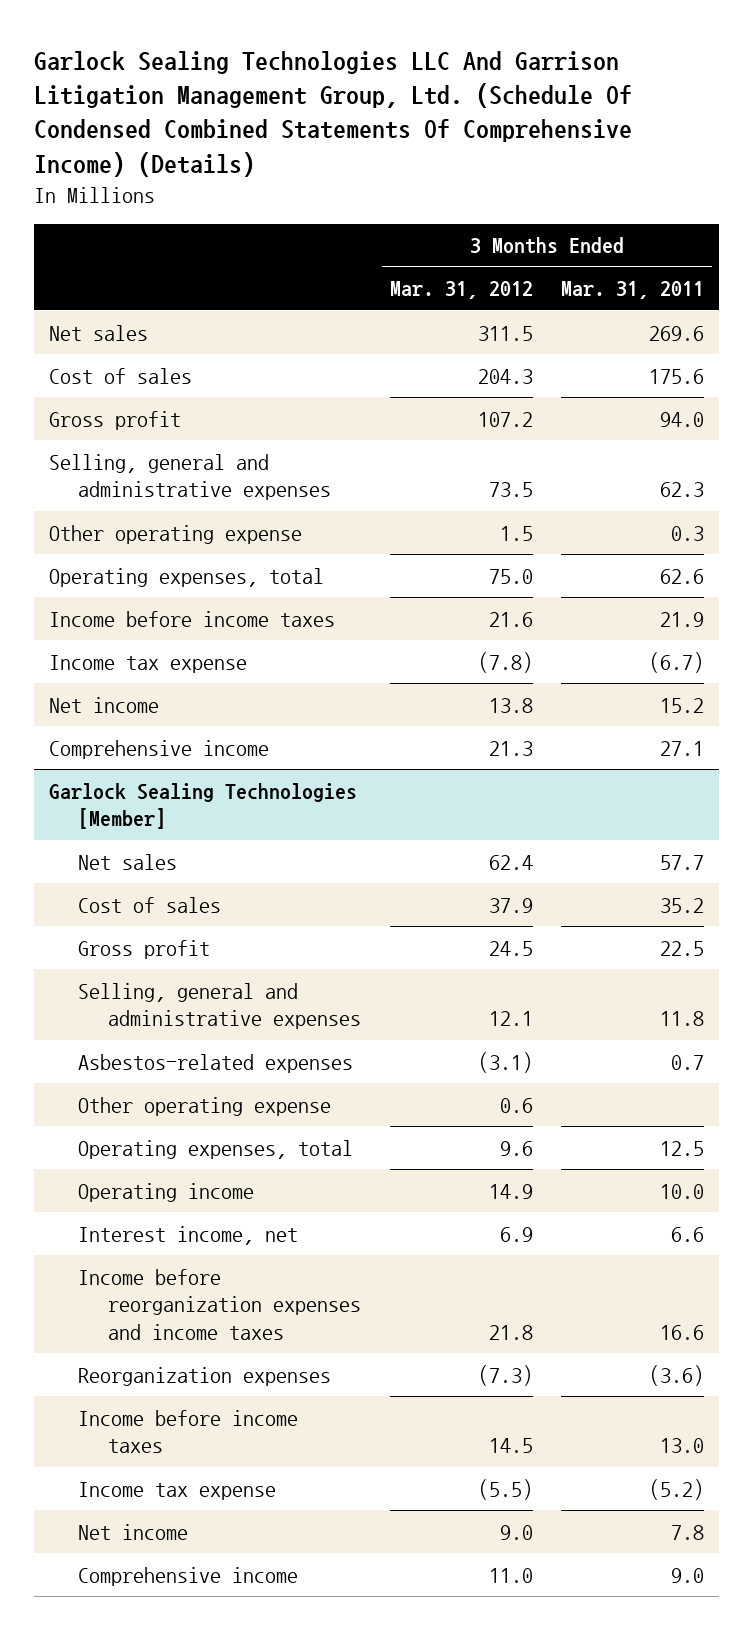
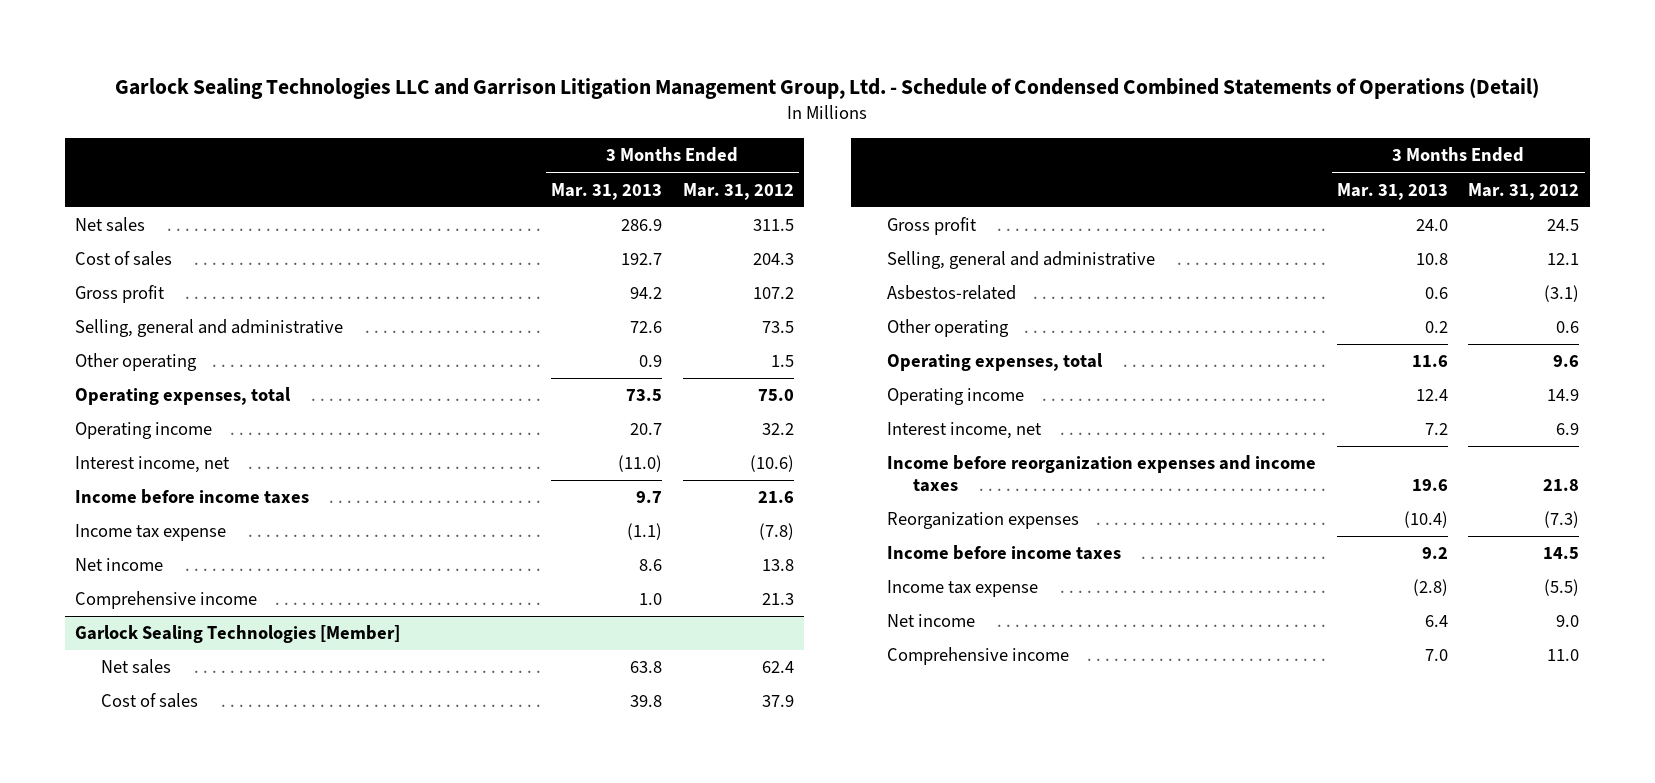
- Garlock Sealing Technologies LLC And Garrison Litigation Management Group, Ltd. (Schedule Of Condensed Combined Statements Of Comprehensive Income) (Details)
+ Garlock Sealing Technologies LLC and Garrison Litigation Management Group, Ltd. - Schedule of Condensed Combined Statements of Operations (Detail)
- | 3 Months Ended Mar. 31, 2012 | 3 Months Ended Mar. 31, 2011
+ | 3 Months Ended Mar. 31, 2013 | 3 Months Ended Mar. 31, 2012
- Selling, general and administrative expenses | 73.5 | 62.3
- Other operating expense | 1.5 | 0.3
+ Selling, general and administrative | 72.6 | 73.5
+ Other operating | 0.9 | 1.5
+ Operating income | 20.7 | 32.2
+ Interest income, net | (11.0) | (10.6)
@ Garlock Sealing Technologies [Member]
- Selling, general and administrative expenses | 12.1 | 11.8
- Asbestos-related expenses | (3.1) | 0.7
- Other operating expense | 0.6 |
+ Selling, general and administrative | 10.8 | 12.1
+ Asbestos-related | 0.6 | (3.1)
+ Other operating | 0.2 | 0.6

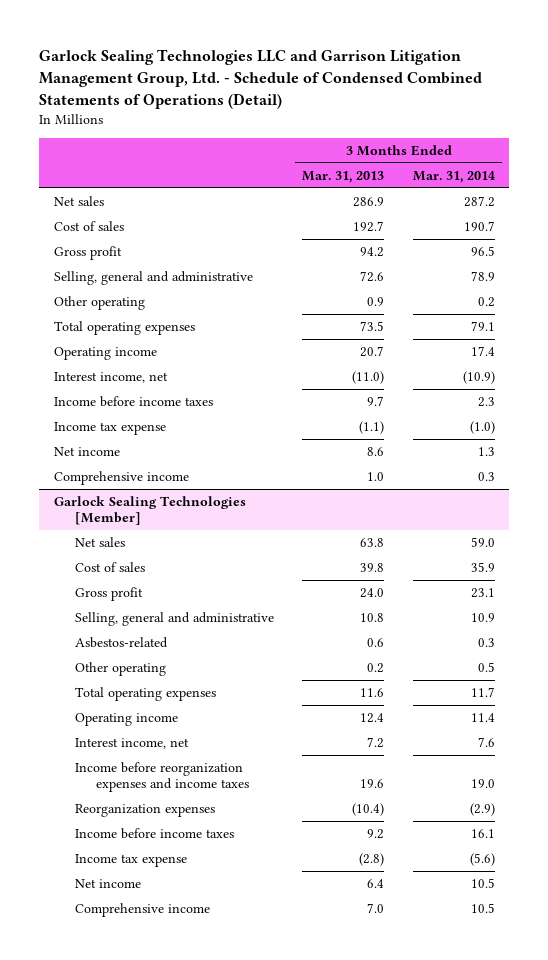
- | 3 Months Ended Mar. 31, 2013 | 3 Months Ended Mar. 31, 2012
+ | 3 Months Ended Mar. 31, 2013 | 3 Months Ended Mar. 31, 2014
- Operating expenses, total | 73.5 | 75.0
+ Total operating expenses | 73.5 | 79.1
@ Garlock Sealing Technologies [Member]
- Operating expenses, total | 11.6 | 9.6
+ Total operating expenses | 11.6 | 11.7

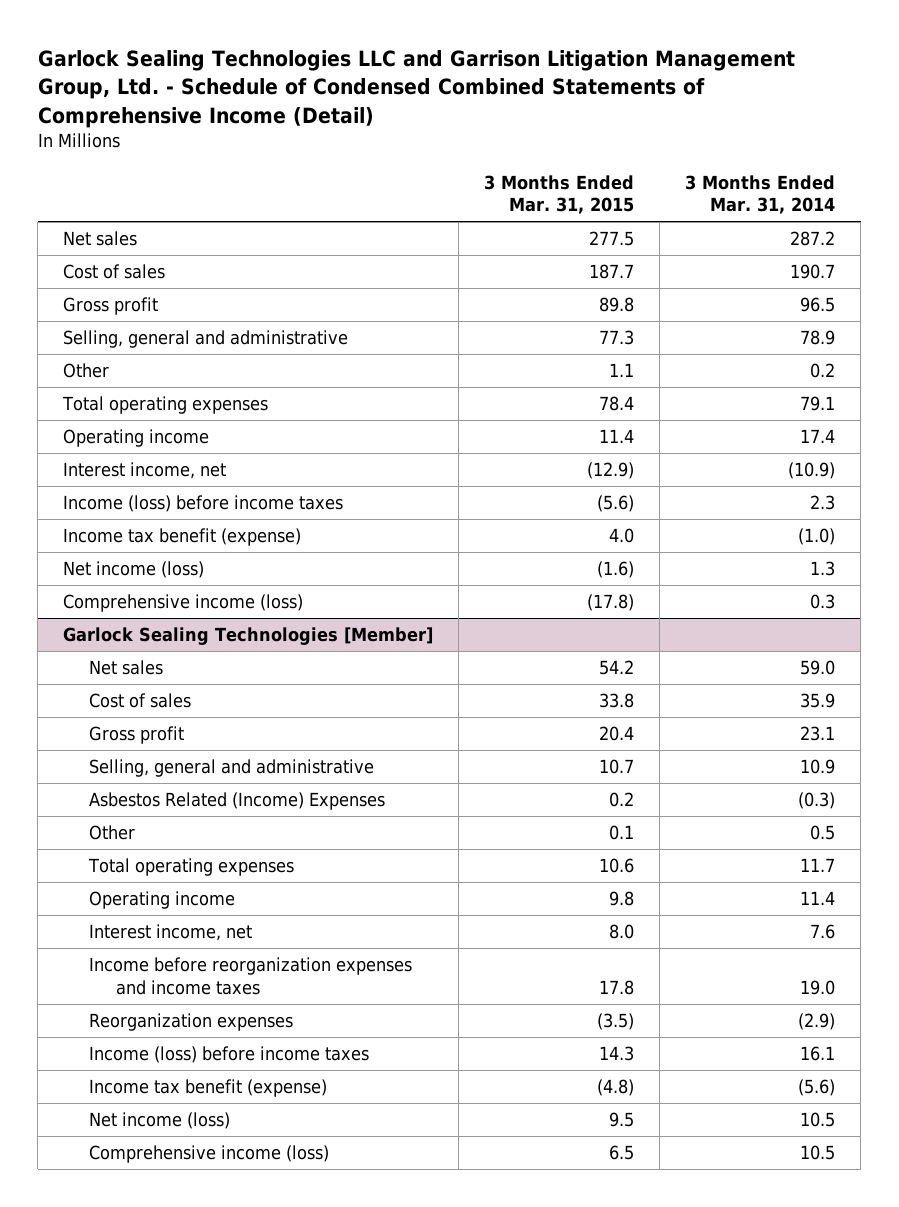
- Garlock Sealing Technologies LLC and Garrison Litigation Management Group, Ltd. - Schedule of Condensed Combined Statements of Operations (Detail)
+ Garlock Sealing Technologies LLC and Garrison Litigation Management Group, Ltd. - Schedule of Condensed Combined Statements of Comprehensive Income (Detail)
- | 3 Months Ended Mar. 31, 2013 | 3 Months Ended Mar. 31, 2014
+ | 3 Months Ended Mar. 31, 2015 | 3 Months Ended Mar. 31, 2014
- Other operating | 0.9 | 0.2
+ Other | 1.1 | 0.2
- Income before income taxes | 9.7 | 2.3
- Income tax expense | (1.1) | (1.0)
- Net income | 8.6 | 1.3
- Comprehensive income | 1.0 | 0.3
+ Income (loss) before income taxes | (5.6) | 2.3
+ Income tax benefit (expense) | 4.0 | (1.0)
+ Net income (loss) | (1.6) | 1.3
+ Comprehensive income (loss) | (17.8) | 0.3
@ Garlock Sealing Technologies [Member]
- Asbestos-related | 0.6 | 0.3
- Other operating | 0.2 | 0.5
+ Asbestos Related (Income) Expenses | 0.2 | (0.3)
+ Other | 0.1 | 0.5
- Income before income taxes | 9.2 | 16.1
- Income tax expense | (2.8) | (5.6)
- Net income | 6.4 | 10.5
- Comprehensive income | 7.0 | 10.5
+ Income (loss) before income taxes | 14.3 | 16.1
+ Income tax benefit (expense) | (4.8) | (5.6)
+ Net income (loss) | 9.5 | 10.5
+ Comprehensive income (loss) | 6.5 | 10.5

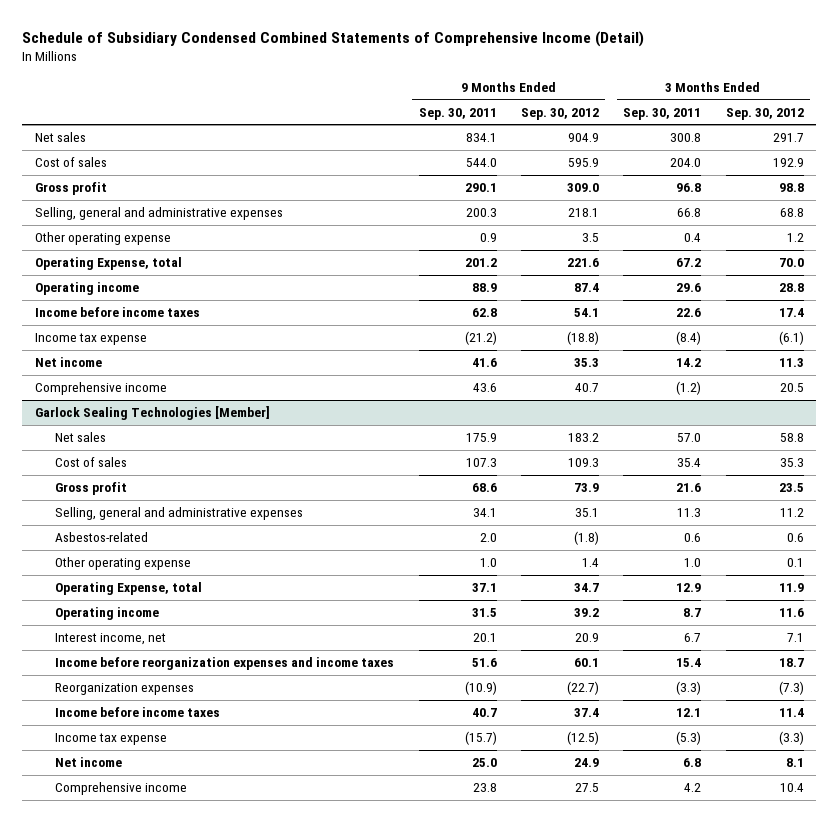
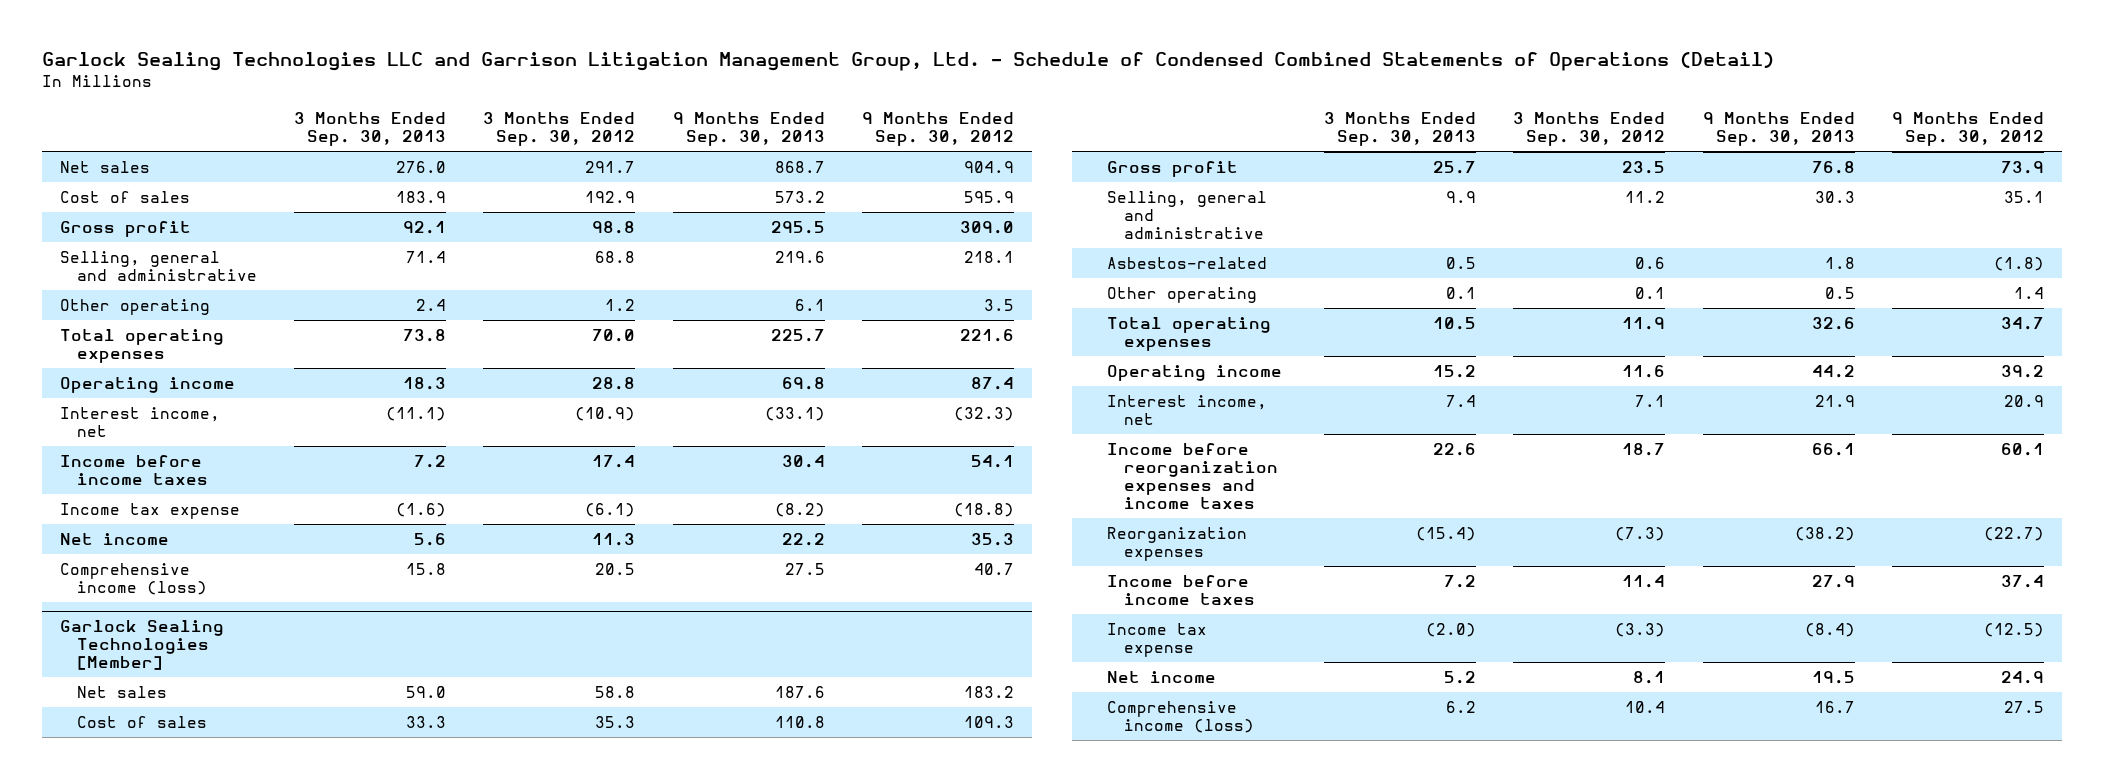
- Schedule of Subsidiary Condensed Combined Statements of Comprehensive Income (Detail)
+ Garlock Sealing Technologies LLC and Garrison Litigation Management Group, Ltd. - Schedule of Condensed Combined Statements of Operations (Detail)
- | 9 Months Ended Sep. 30, 2011 | 9 Months Ended Sep. 30, 2012 | 3 Months Ended Sep. 30, 2011 | 3 Months Ended Sep. 30, 2012
+ | 3 Months Ended Sep. 30, 2013 | 3 Months Ended Sep. 30, 2012 | 9 Months Ended Sep. 30, 2013 | 9 Months Ended Sep. 30, 2012
- Selling, general and administrative expenses | 200.3 | 218.1 | 66.8 | 68.8
- Other operating expense | 0.9 | 3.5 | 0.4 | 1.2
- Operating Expense, total | 201.2 | 221.6 | 67.2 | 70.0
+ Selling, general and administrative | 71.4 | 68.8 | 219.6 | 218.1
+ Other operating | 2.4 | 1.2 | 6.1 | 3.5
+ Total operating expenses | 73.8 | 70.0 | 225.7 | 221.6
+ Interest income, net | (11.1) | (10.9) | (33.1) | (32.3)
- Comprehensive income | 43.6 | 40.7 | (1.2) | 20.5
+ Comprehensive income (loss) | 15.8 | 20.5 | 27.5 | 40.7
@ Garlock Sealing Technologies [Member]
- Selling, general and administrative expenses | 34.1 | 35.1 | 11.3 | 11.2
+ Selling, general and administrative | 9.9 | 11.2 | 30.3 | 35.1
- Other operating expense | 1.0 | 1.4 | 1.0 | 0.1
- Operating Expense, total | 37.1 | 34.7 | 12.9 | 11.9
+ Other operating | 0.1 | 0.1 | 0.5 | 1.4
+ Total operating expenses | 10.5 | 11.9 | 32.6 | 34.7
- Comprehensive income | 23.8 | 27.5 | 4.2 | 10.4
+ Comprehensive income (loss) | 6.2 | 10.4 | 16.7 | 27.5

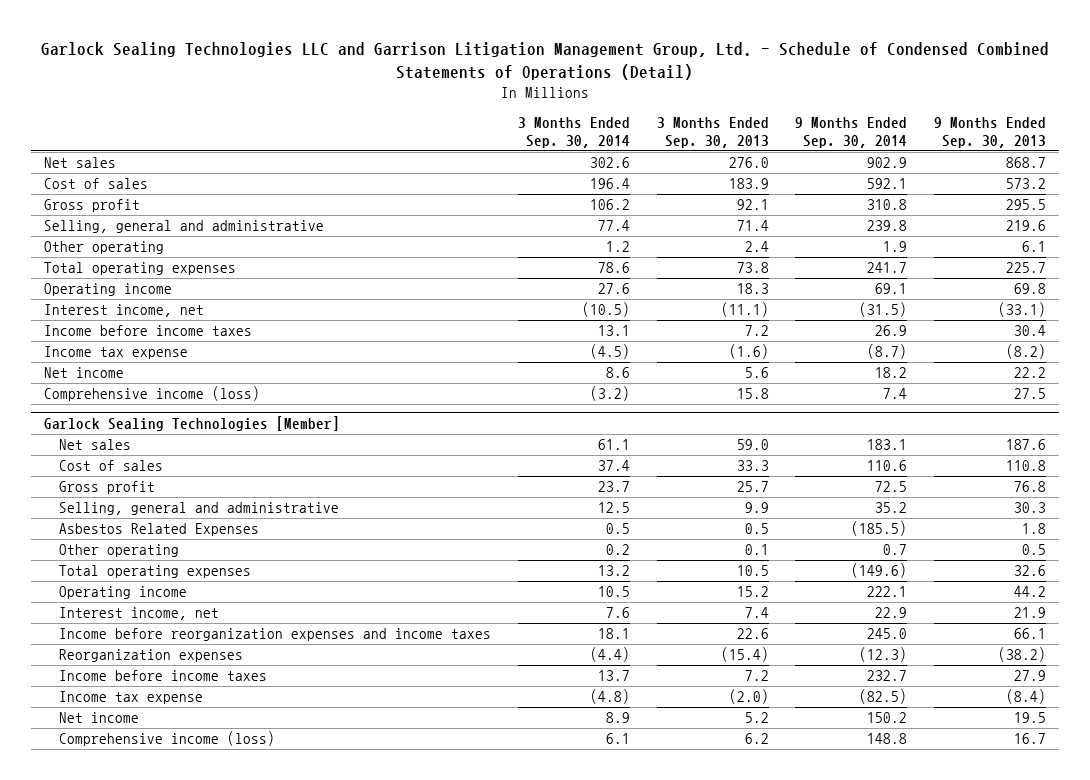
- | 3 Months Ended Sep. 30, 2013 | 3 Months Ended Sep. 30, 2012 | 9 Months Ended Sep. 30, 2013 | 9 Months Ended Sep. 30, 2012
+ | 3 Months Ended Sep. 30, 2014 | 3 Months Ended Sep. 30, 2013 | 9 Months Ended Sep. 30, 2014 | 9 Months Ended Sep. 30, 2013
@ Garlock Sealing Technologies [Member]
- Asbestos-related | 0.5 | 0.6 | 1.8 | (1.8)
+ Asbestos Related Expenses | 0.5 | 0.5 | (185.5) | 1.8

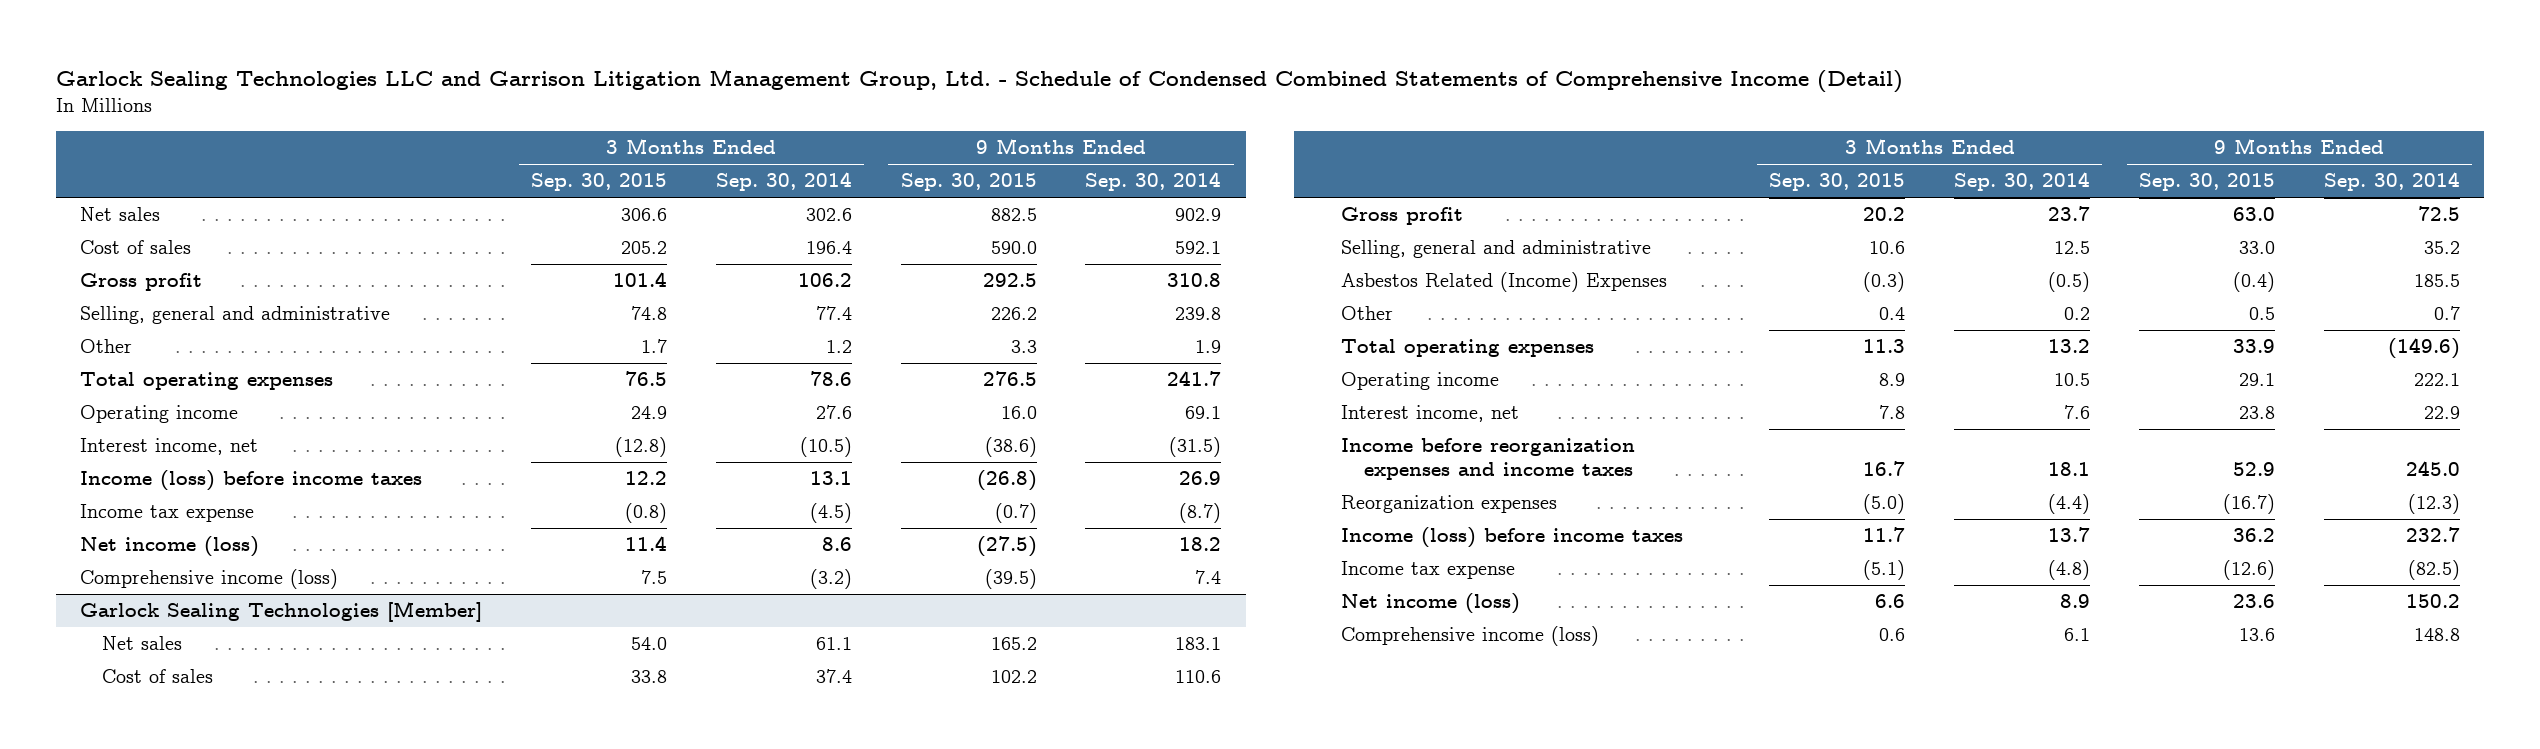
- Garlock Sealing Technologies LLC and Garrison Litigation Management Group, Ltd. - Schedule of Condensed Combined Statements of Operations (Detail)
+ Garlock Sealing Technologies LLC and Garrison Litigation Management Group, Ltd. - Schedule of Condensed Combined Statements of Comprehensive Income (Detail)
- | 3 Months Ended Sep. 30, 2014 | 3 Months Ended Sep. 30, 2013 | 9 Months Ended Sep. 30, 2014 | 9 Months Ended Sep. 30, 2013
+ | 3 Months Ended Sep. 30, 2015 | 3 Months Ended Sep. 30, 2014 | 9 Months Ended Sep. 30, 2015 | 9 Months Ended Sep. 30, 2014
- Other operating | 1.2 | 2.4 | 1.9 | 6.1
+ Other | 1.7 | 1.2 | 3.3 | 1.9
- Income before income taxes | 13.1 | 7.2 | 26.9 | 30.4
+ Income (loss) before income taxes | 12.2 | 13.1 | (26.8) | 26.9
- Net income | 8.6 | 5.6 | 18.2 | 22.2
+ Net income (loss) | 11.4 | 8.6 | (27.5) | 18.2
@ Garlock Sealing Technologies [Member]
- Asbestos Related Expenses | 0.5 | 0.5 | (185.5) | 1.8
- Other operating | 0.2 | 0.1 | 0.7 | 0.5
+ Asbestos Related (Income) Expenses | (0.3) | (0.5) | (0.4) | 185.5
+ Other | 0.4 | 0.2 | 0.5 | 0.7
- Income before income taxes | 13.7 | 7.2 | 232.7 | 27.9
+ Income (loss) before income taxes | 11.7 | 13.7 | 36.2 | 232.7
- Net income | 8.9 | 5.2 | 150.2 | 19.5
+ Net income (loss) | 6.6 | 8.9 | 23.6 | 150.2

